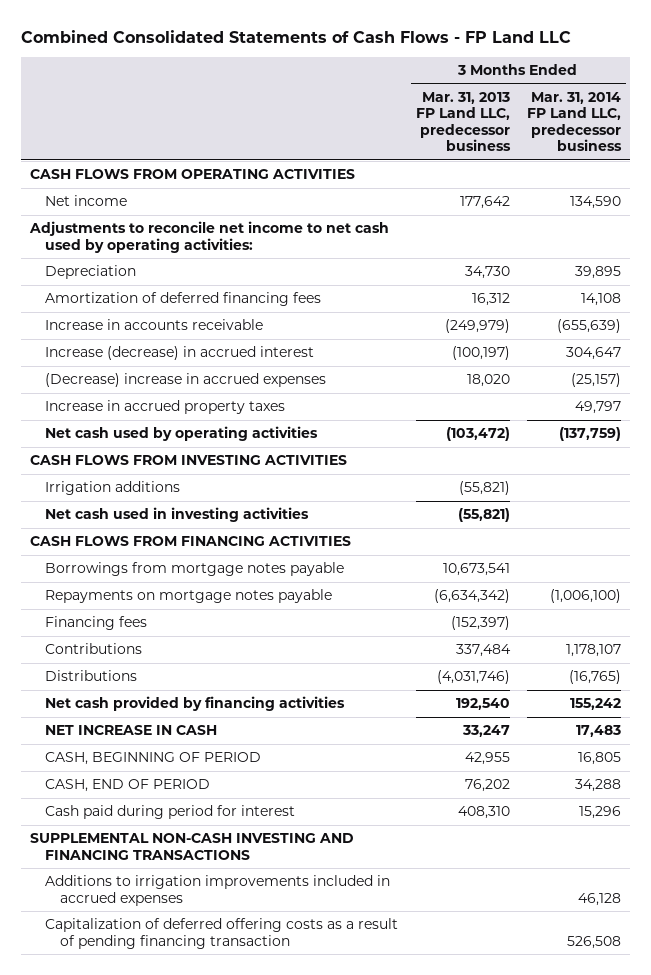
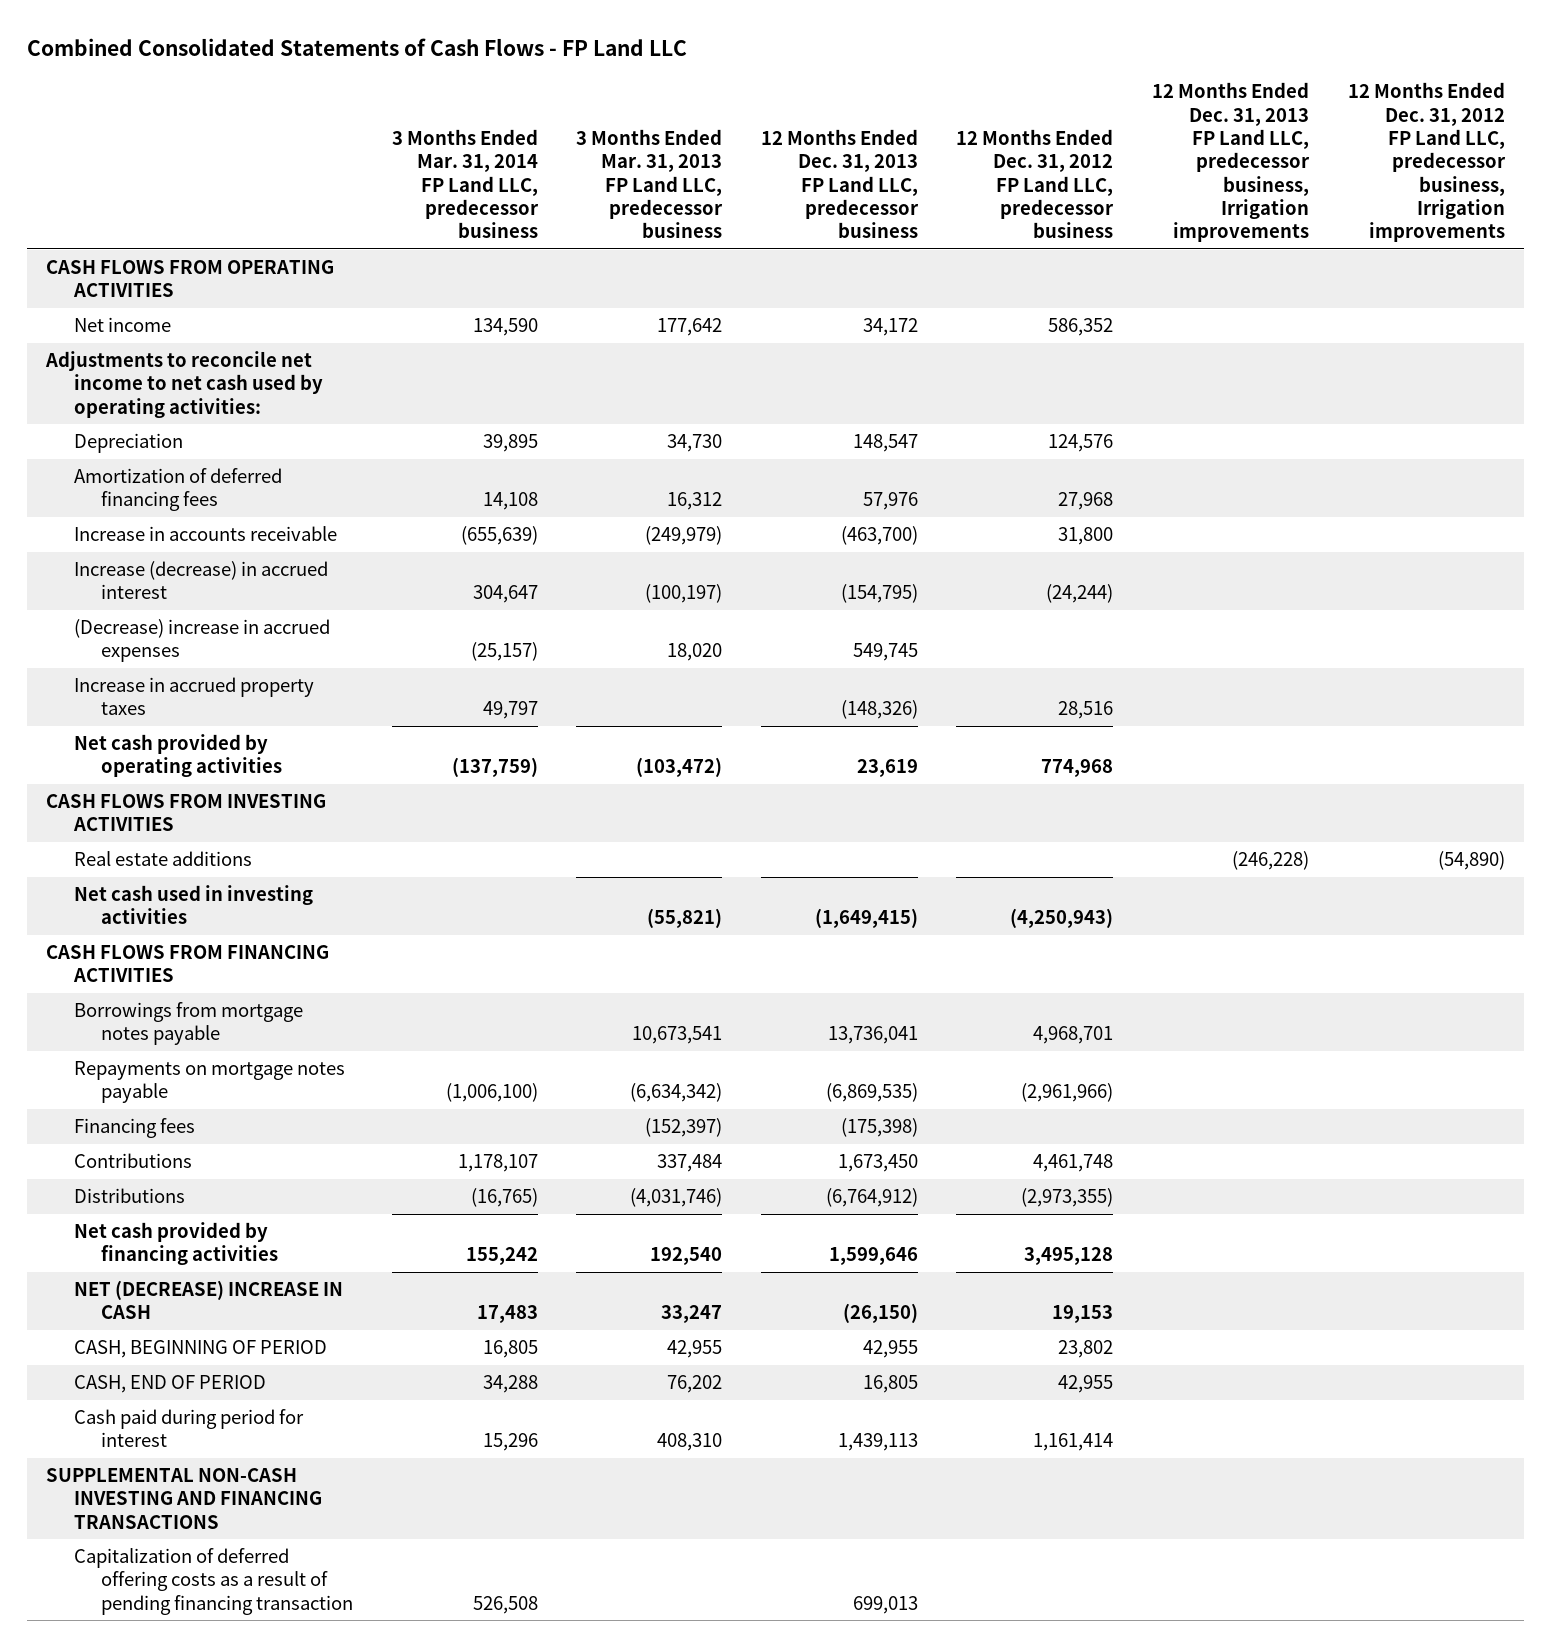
- | 3 Months Ended Mar. 31, 2013 FP Land LLC, predecessor business | 3 Months Ended Mar. 31, 2014 FP Land LLC, predecessor business
+ | 3 Months Ended Mar. 31, 2014 FP Land LLC, predecessor business | 3 Months Ended Mar. 31, 2013 FP Land LLC, predecessor business | 12 Months Ended Dec. 31, 2013 FP Land LLC, predecessor business | 12 Months Ended Dec. 31, 2012 FP Land LLC, predecessor business | 12 Months Ended Dec. 31, 2013 FP Land LLC, predecessor business, Irrigation improvements | 12 Months Ended Dec. 31, 2012 FP Land LLC, predecessor business, Irrigation improvements
- Net cash used by operating activities | (103,472) | (137,759)
+ Net cash provided by operating activities | (137,759) | (103,472) | 23,619 | 774,968 | |
- Irrigation additions | (55,821) |
+ Real estate additions | | | | | (246,228) | (54,890)
- NET INCREASE IN CASH | 33,247 | 17,483
+ NET (DECREASE) INCREASE IN CASH | 17,483 | 33,247 | (26,150) | 19,153 | |
- Additions to irrigation improvements included in accrued expenses | | 46,128

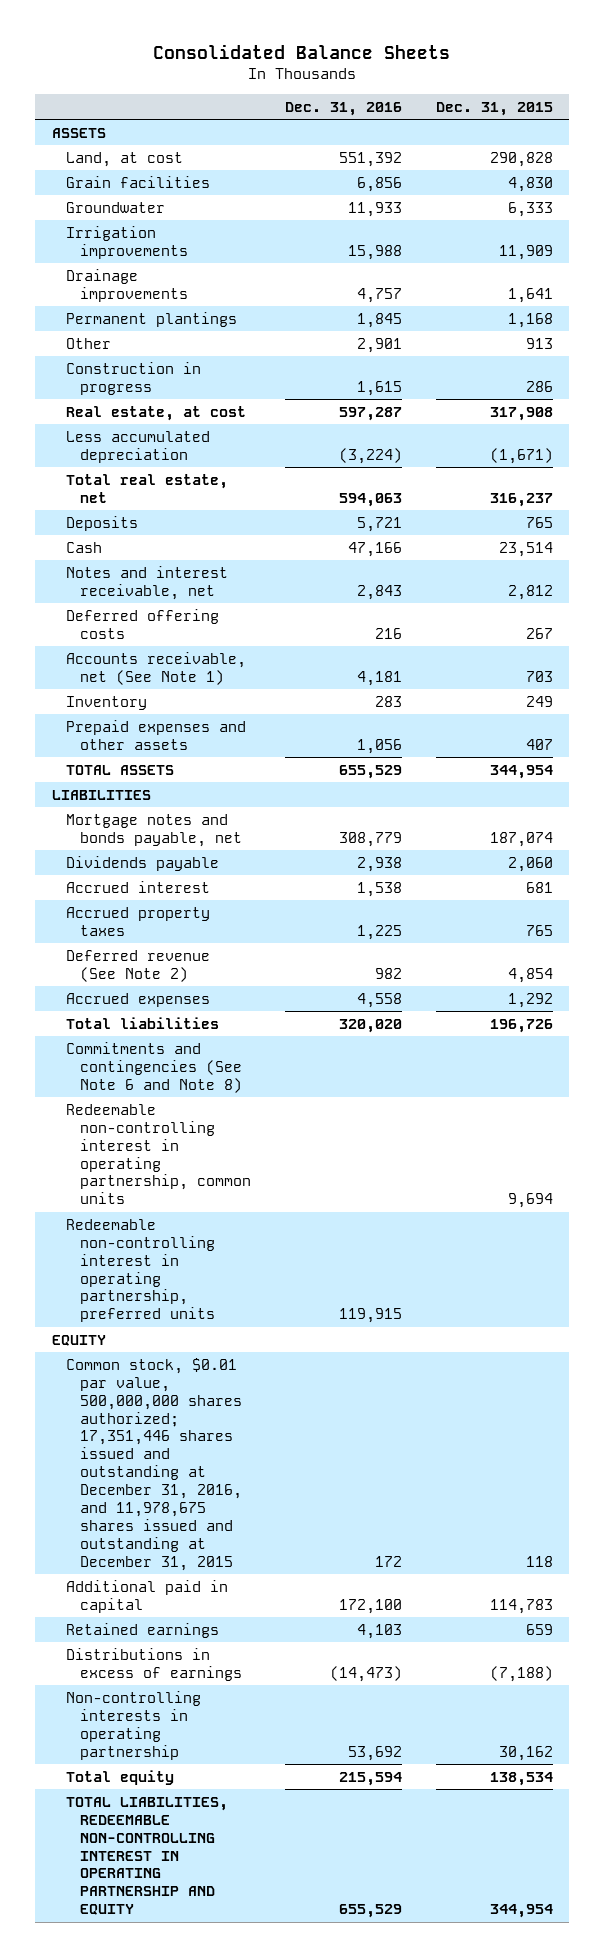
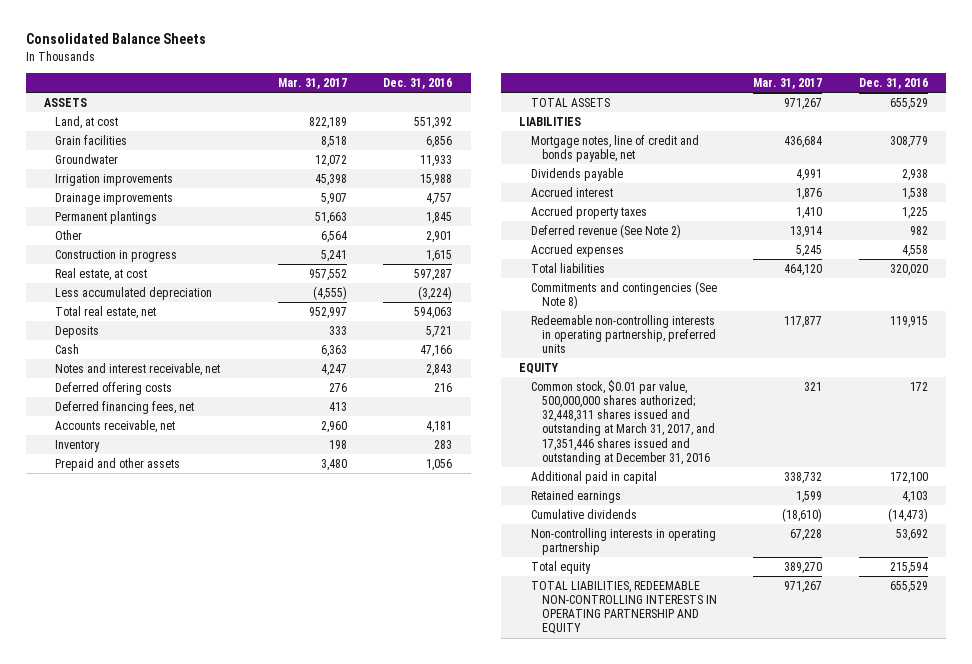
- | Dec. 31, 2016 | Dec. 31, 2015
+ | Mar. 31, 2017 | Dec. 31, 2016
- Accounts receivable, net (See Note 1) | 4,181 | 703
+ Deferred financing fees, net | 413 |
+ Accounts receivable, net | 2,960 | 4,181
- Prepaid expenses and other assets | 1,056 | 407
+ Prepaid and other assets | 3,480 | 1,056
- Mortgage notes and bonds payable, net | 308,779 | 187,074
+ Mortgage notes, line of credit and bonds payable, net | 436,684 | 308,779
- Commitments and contingencies (See Note 6 and Note 8)
- Redeemable non-controlling interest in operating partnership, common units | | 9,694
- Redeemable non-controlling interest in operating partnership, preferred units | 119,915 |
+ Commitments and contingencies (See Note 8)
+ Redeemable non-controlling interests in operating partnership, preferred units | 117,877 | 119,915
- Common stock, $0.01 par value, 500,000,000 shares authorized; 17,351,446 shares issued and outstanding at December 31, 2016, and 11,978,675 shares issued and outstanding at December 31, 2015 | 172 | 118
+ Common stock, $0.01 par value, 500,000,000 shares authorized; 32,448,311 shares issued and outstanding at March 31, 2017, and 17,351,446 shares issued and outstanding at December 31, 2016 | 321 | 172
- Distributions in excess of earnings | (14,473) | (7,188)
+ Cumulative dividends | (18,610) | (14,473)
- TOTAL LIABILITIES, REDEEMABLE NON-CONTROLLING INTEREST IN OPERATING PARTNERSHIP AND EQUITY | 655,529 | 344,954
+ TOTAL LIABILITIES, REDEEMABLE NON-CONTROLLING INTERESTS IN OPERATING PARTNERSHIP AND EQUITY | 971,267 | 655,529

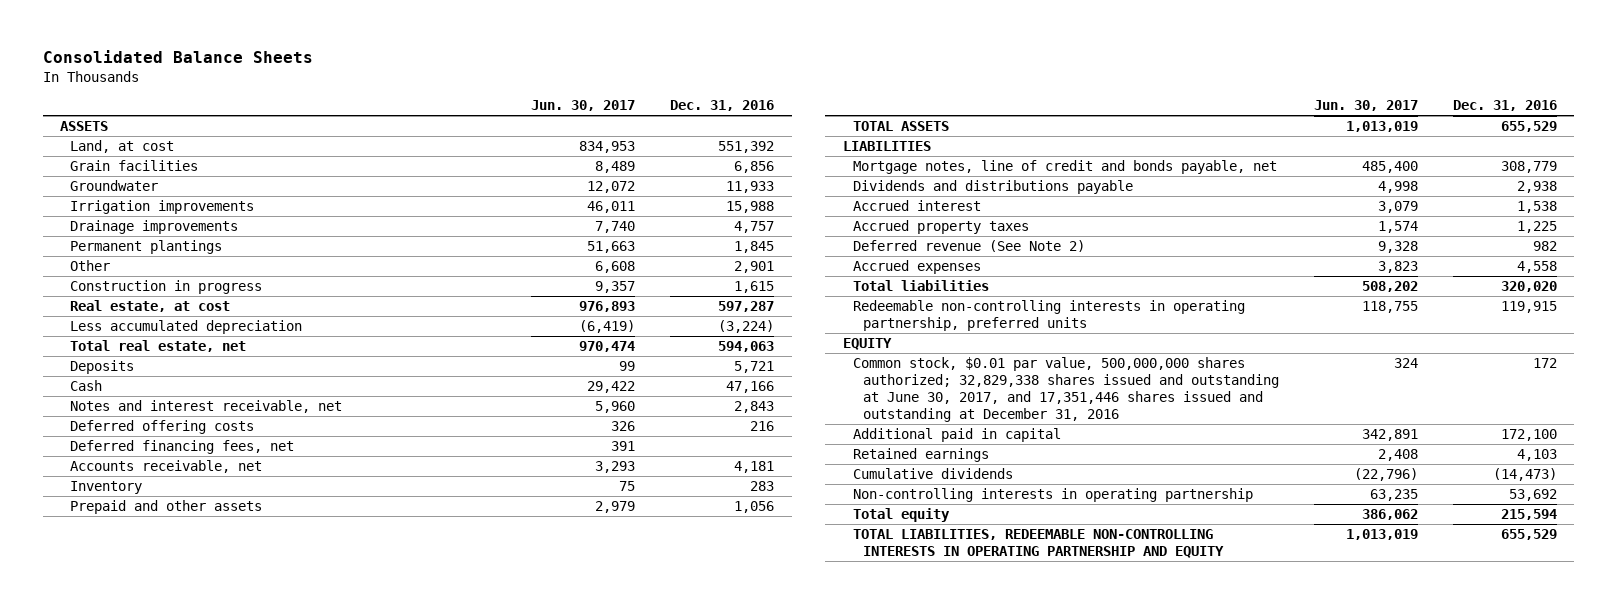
- | Mar. 31, 2017 | Dec. 31, 2016
+ | Jun. 30, 2017 | Dec. 31, 2016
- Dividends payable | 4,991 | 2,938
+ Dividends and distributions payable | 4,998 | 2,938
- Commitments and contingencies (See Note 8)
- Common stock, $0.01 par value, 500,000,000 shares authorized; 32,448,311 shares issued and outstanding at March 31, 2017, and 17,351,446 shares issued and outstanding at December 31, 2016 | 321 | 172
+ Common stock, $0.01 par value, 500,000,000 shares authorized; 32,829,338 shares issued and outstanding at June 30, 2017, and 17,351,446 shares issued and outstanding at December 31, 2016 | 324 | 172

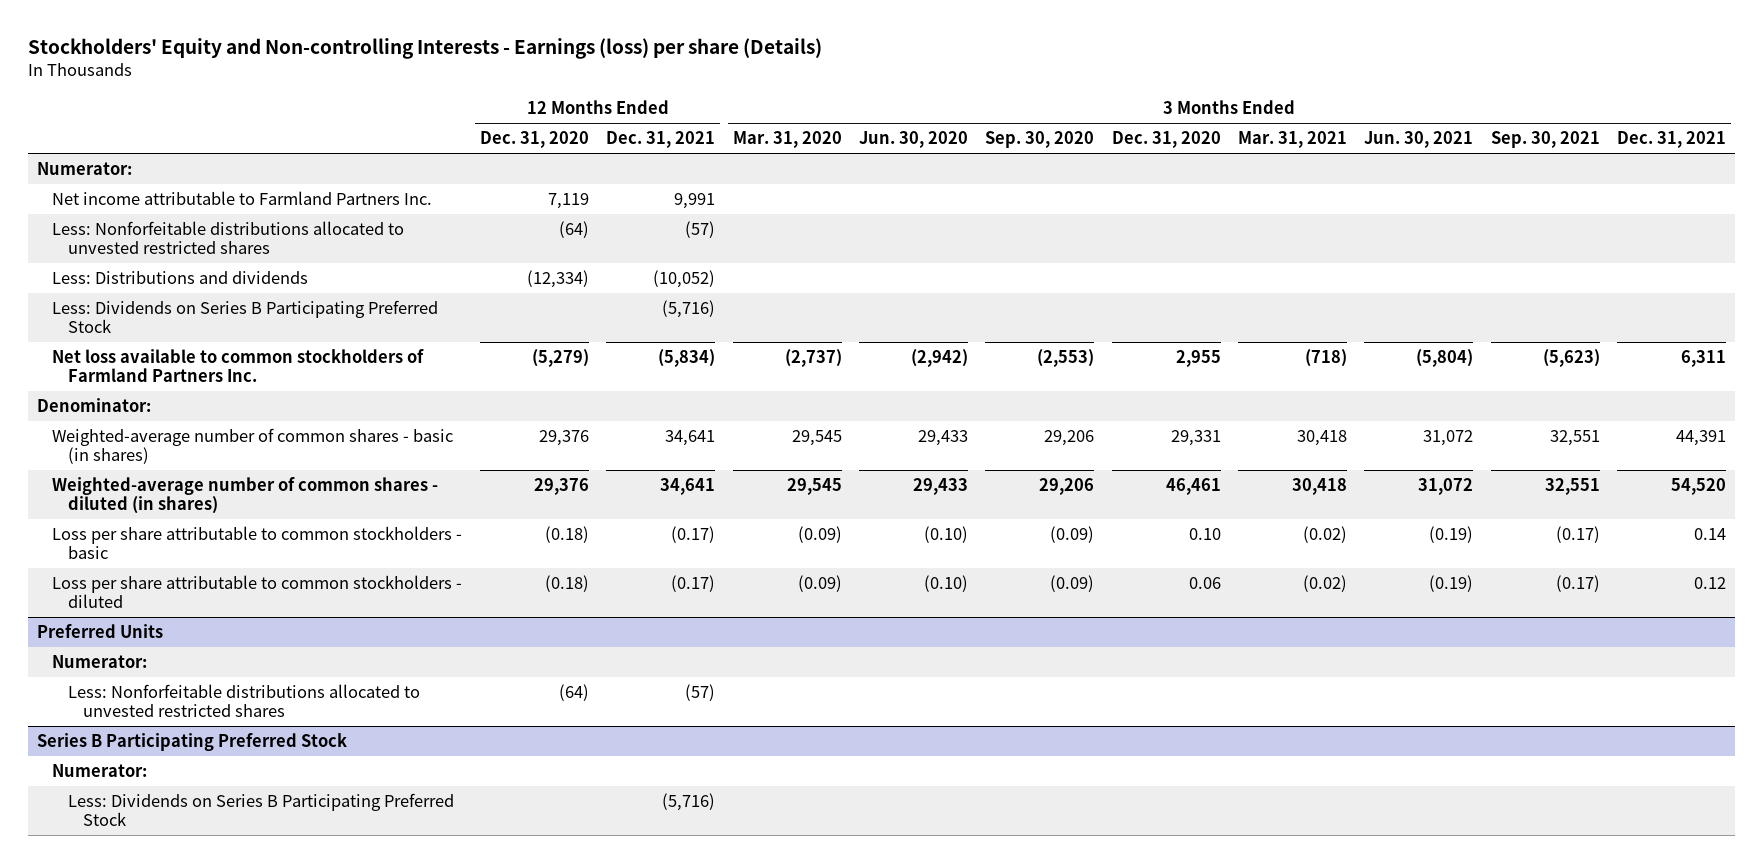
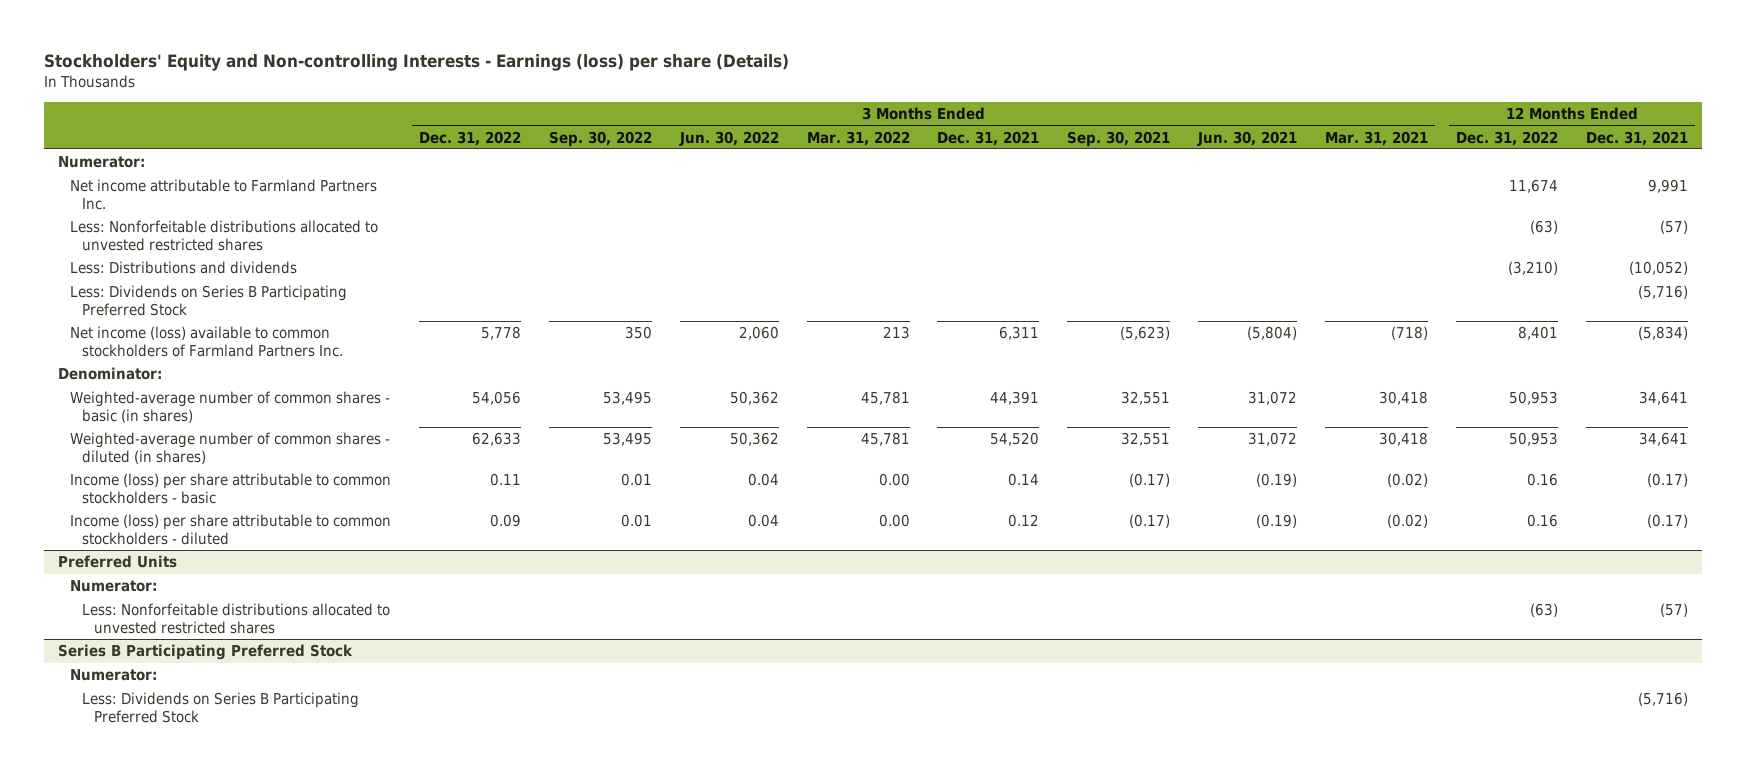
- | 12 Months Ended Dec. 31, 2020 | 12 Months Ended Dec. 31, 2021 | 3 Months Ended Mar. 31, 2020 | 3 Months Ended Jun. 30, 2020 | 3 Months Ended Sep. 30, 2020 | 3 Months Ended Dec. 31, 2020 | 3 Months Ended Mar. 31, 2021 | 3 Months Ended Jun. 30, 2021 | 3 Months Ended Sep. 30, 2021 | 3 Months Ended Dec. 31, 2021
+ | 3 Months Ended Dec. 31, 2022 | 3 Months Ended Sep. 30, 2022 | 3 Months Ended Jun. 30, 2022 | 3 Months Ended Mar. 31, 2022 | 3 Months Ended Dec. 31, 2021 | 3 Months Ended Sep. 30, 2021 | 3 Months Ended Jun. 30, 2021 | 3 Months Ended Mar. 31, 2021 | 12 Months Ended Dec. 31, 2022 | 12 Months Ended Dec. 31, 2021
- Net loss available to common stockholders of Farmland Partners Inc. | (5,279) | (5,834) | (2,737) | (2,942) | (2,553) | 2,955 | (718) | (5,804) | (5,623) | 6,311
+ Net income (loss) available to common stockholders of Farmland Partners Inc. | 5,778 | 350 | 2,060 | 213 | 6,311 | (5,623) | (5,804) | (718) | 8,401 | (5,834)
- Loss per share attributable to common stockholders - basic | (0.18) | (0.17) | (0.09) | (0.10) | (0.09) | 0.10 | (0.02) | (0.19) | (0.17) | 0.14
- Loss per share attributable to common stockholders - diluted | (0.18) | (0.17) | (0.09) | (0.10) | (0.09) | 0.06 | (0.02) | (0.19) | (0.17) | 0.12
+ Income (loss) per share attributable to common stockholders - basic | 0.11 | 0.01 | 0.04 | 0.00 | 0.14 | (0.17) | (0.19) | (0.02) | 0.16 | (0.17)
+ Income (loss) per share attributable to common stockholders - diluted | 0.09 | 0.01 | 0.04 | 0.00 | 0.12 | (0.17) | (0.19) | (0.02) | 0.16 | (0.17)

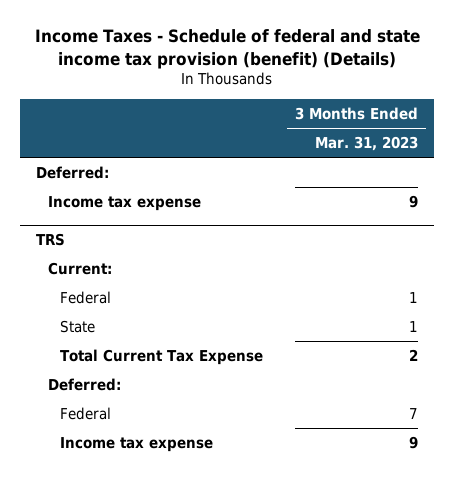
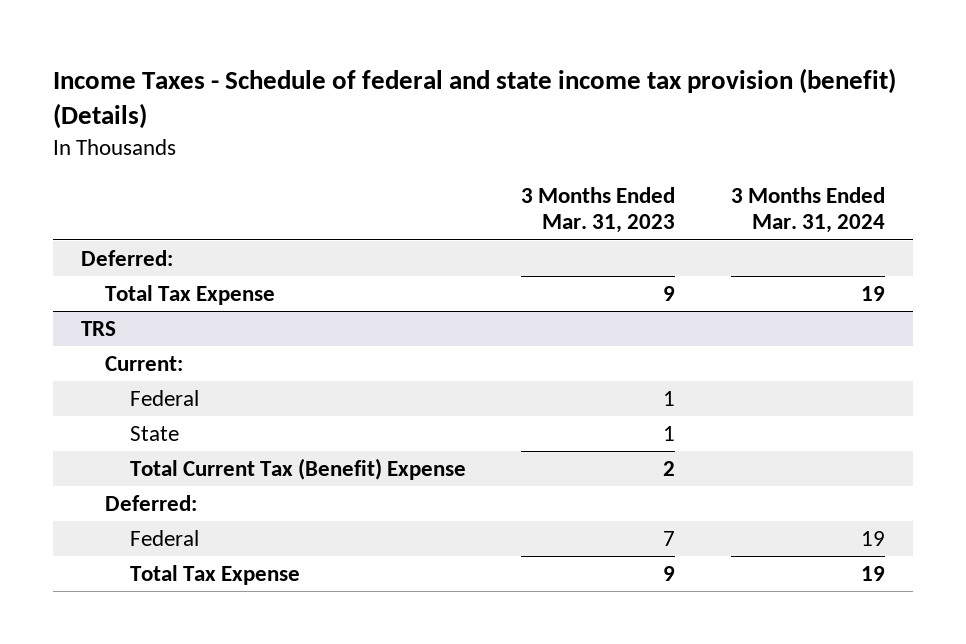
- | 3 Months Ended Mar. 31, 2023
+ | 3 Months Ended Mar. 31, 2023 | 3 Months Ended Mar. 31, 2024
- Income tax expense | 9
+ Total Tax Expense | 9 | 19
@ TRS
- Total Current Tax Expense | 2
+ Total Current Tax (Benefit) Expense | 2 |
- Income tax expense | 9
+ Total Tax Expense | 9 | 19

